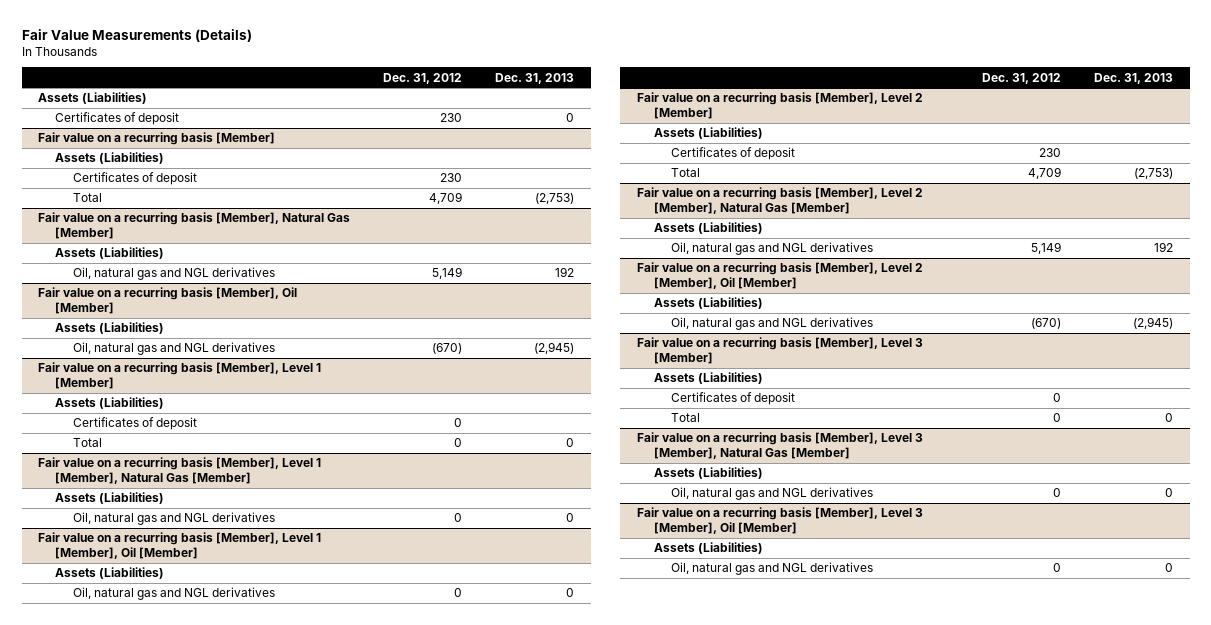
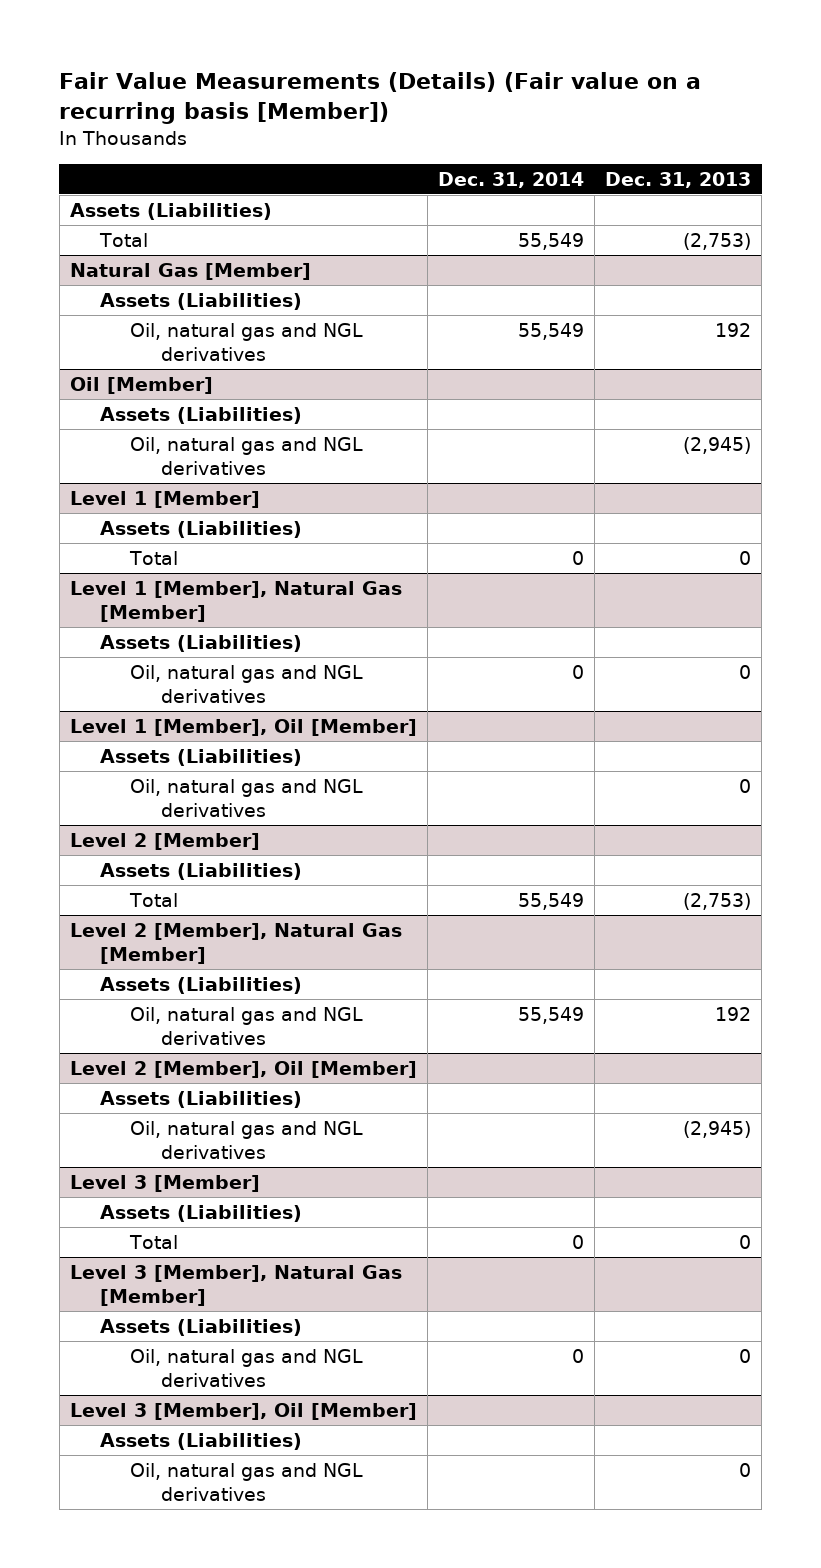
- Fair Value Measurements (Details)
+ Fair Value Measurements (Details) (Fair value on a recurring basis [Member])
- | Dec. 31, 2012 | Dec. 31, 2013
+ | Dec. 31, 2014 | Dec. 31, 2013
- Certificates of deposit | 230 | 0
- Fair value on a recurring basis [Member]
- Assets (Liabilities)
- Certificates of deposit | 230 |
- Fair value on a recurring basis [Member], Natural Gas [Member]
+ Natural Gas [Member]
- Fair value on a recurring basis [Member], Oil [Member]
+ Oil [Member]
- Fair value on a recurring basis [Member], Level 1 [Member]
+ Level 1 [Member]
- Certificates of deposit | 0 |
- Fair value on a recurring basis [Member], Level 1 [Member], Natural Gas [Member]
+ Level 1 [Member], Natural Gas [Member]
- Fair value on a recurring basis [Member], Level 1 [Member], Oil [Member]
+ Level 1 [Member], Oil [Member]
- Fair value on a recurring basis [Member], Level 2 [Member]
+ Level 2 [Member]
- Certificates of deposit | 230 |
- Fair value on a recurring basis [Member], Level 2 [Member], Natural Gas [Member]
+ Level 2 [Member], Natural Gas [Member]
- Fair value on a recurring basis [Member], Level 2 [Member], Oil [Member]
+ Level 2 [Member], Oil [Member]
- Fair value on a recurring basis [Member], Level 3 [Member]
+ Level 3 [Member]
- Certificates of deposit | 0 |
- Fair value on a recurring basis [Member], Level 3 [Member], Natural Gas [Member]
+ Level 3 [Member], Natural Gas [Member]
- Fair value on a recurring basis [Member], Level 3 [Member], Oil [Member]
+ Level 3 [Member], Oil [Member]

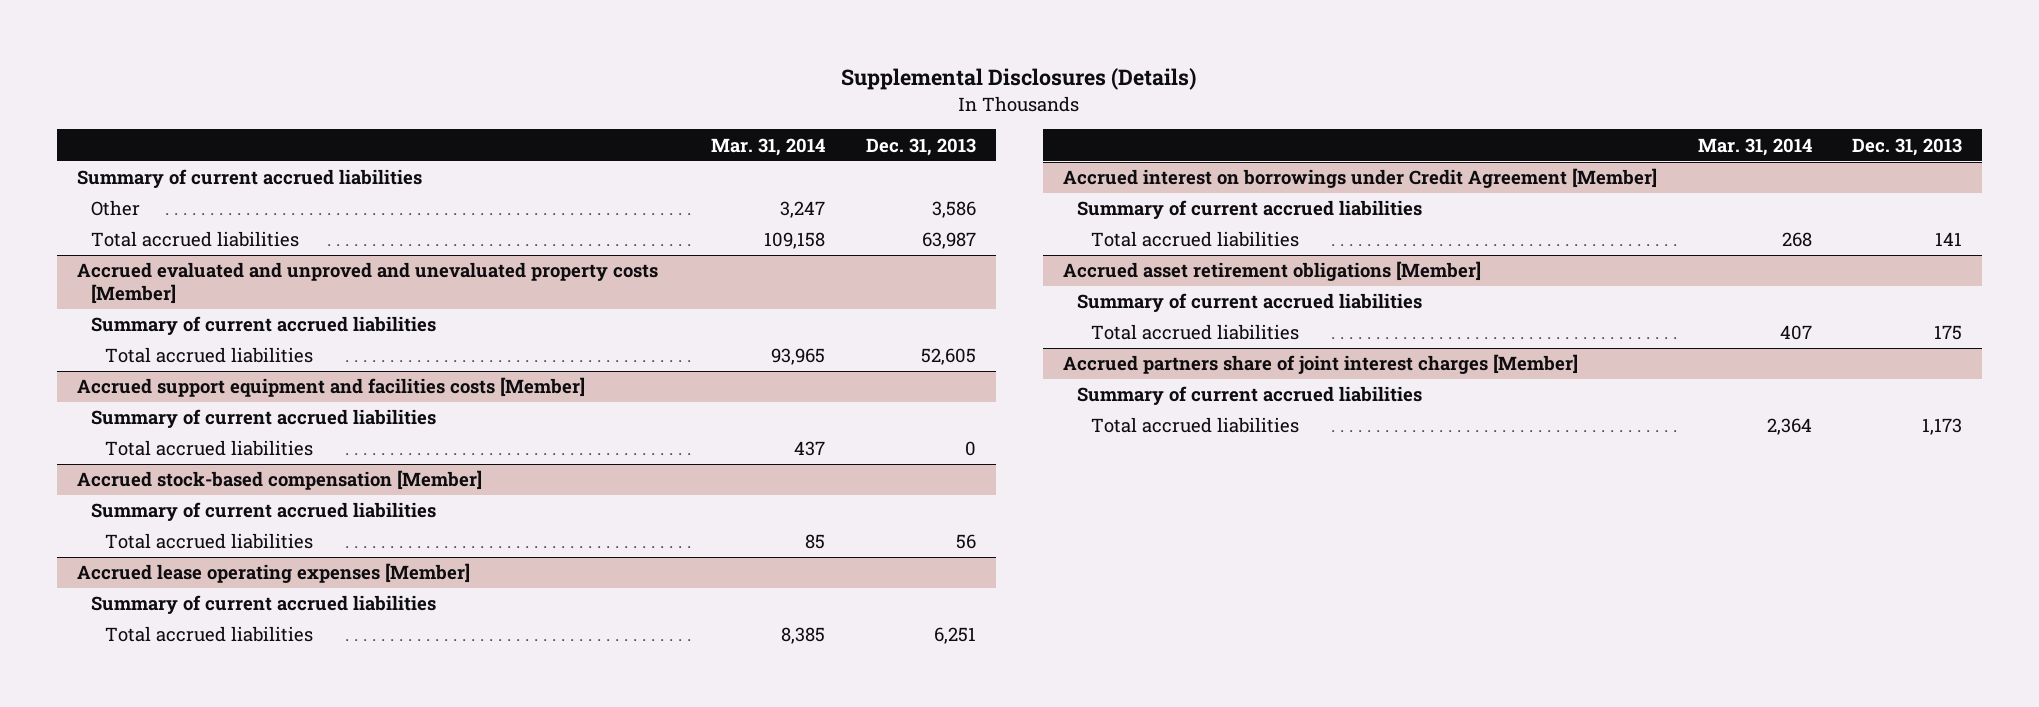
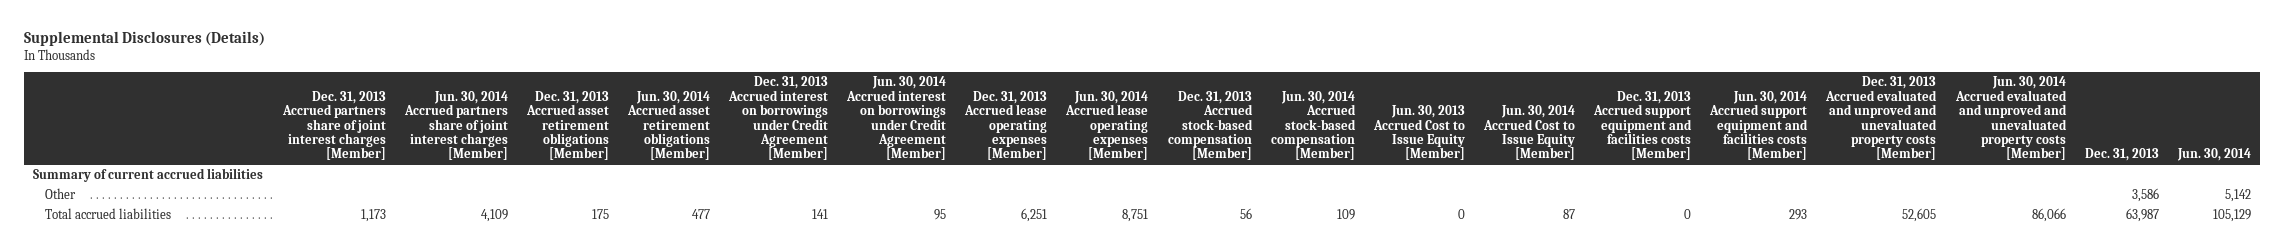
- | Mar. 31, 2014 | Dec. 31, 2013
+ | Dec. 31, 2013 Accrued partners share of joint interest charges [Member] | Jun. 30, 2014 Accrued partners share of joint interest charges [Member] | Dec. 31, 2013 Accrued asset retirement obligations [Member] | Jun. 30, 2014 Accrued asset retirement obligations [Member] | Dec. 31, 2013 Accrued interest on borrowings under Credit Agreement [Member] | Jun. 30, 2014 Accrued interest on borrowings under Credit Agreement [Member] | Dec. 31, 2013 Accrued lease operating expenses [Member] | Jun. 30, 2014 Accrued lease operating expenses [Member] | Dec. 31, 2013 Accrued stock-based compensation [Member] | Jun. 30, 2014 Accrued stock-based compensation [Member] | Jun. 30, 2013 Accrued Cost to Issue Equity [Member] | Jun. 30, 2014 Accrued Cost to Issue Equity [Member] | Dec. 31, 2013 Accrued support equipment and facilities costs [Member] | Jun. 30, 2014 Accrued support equipment and facilities costs [Member] | Dec. 31, 2013 Accrued evaluated and unproved and unevaluated property costs [Member] | Jun. 30, 2014 Accrued evaluated and unproved and unevaluated property costs [Member] | Dec. 31, 2013 | Jun. 30, 2014
- Accrued evaluated and unproved and unevaluated property costs [Member]
- Summary of current accrued liabilities
- Total accrued liabilities | 93,965 | 52,605
- Accrued support equipment and facilities costs [Member]
- Summary of current accrued liabilities
- Total accrued liabilities | 437 | 0
- Accrued stock-based compensation [Member]
- Summary of current accrued liabilities
- Total accrued liabilities | 85 | 56
- Accrued lease operating expenses [Member]
- Summary of current accrued liabilities
- Total accrued liabilities | 8,385 | 6,251
- Accrued interest on borrowings under Credit Agreement [Member]
- Summary of current accrued liabilities
- Total accrued liabilities | 268 | 141
- Accrued asset retirement obligations [Member]
- Summary of current accrued liabilities
- Total accrued liabilities | 407 | 175
- Accrued partners share of joint interest charges [Member]
- Summary of current accrued liabilities
- Total accrued liabilities | 2,364 | 1,173

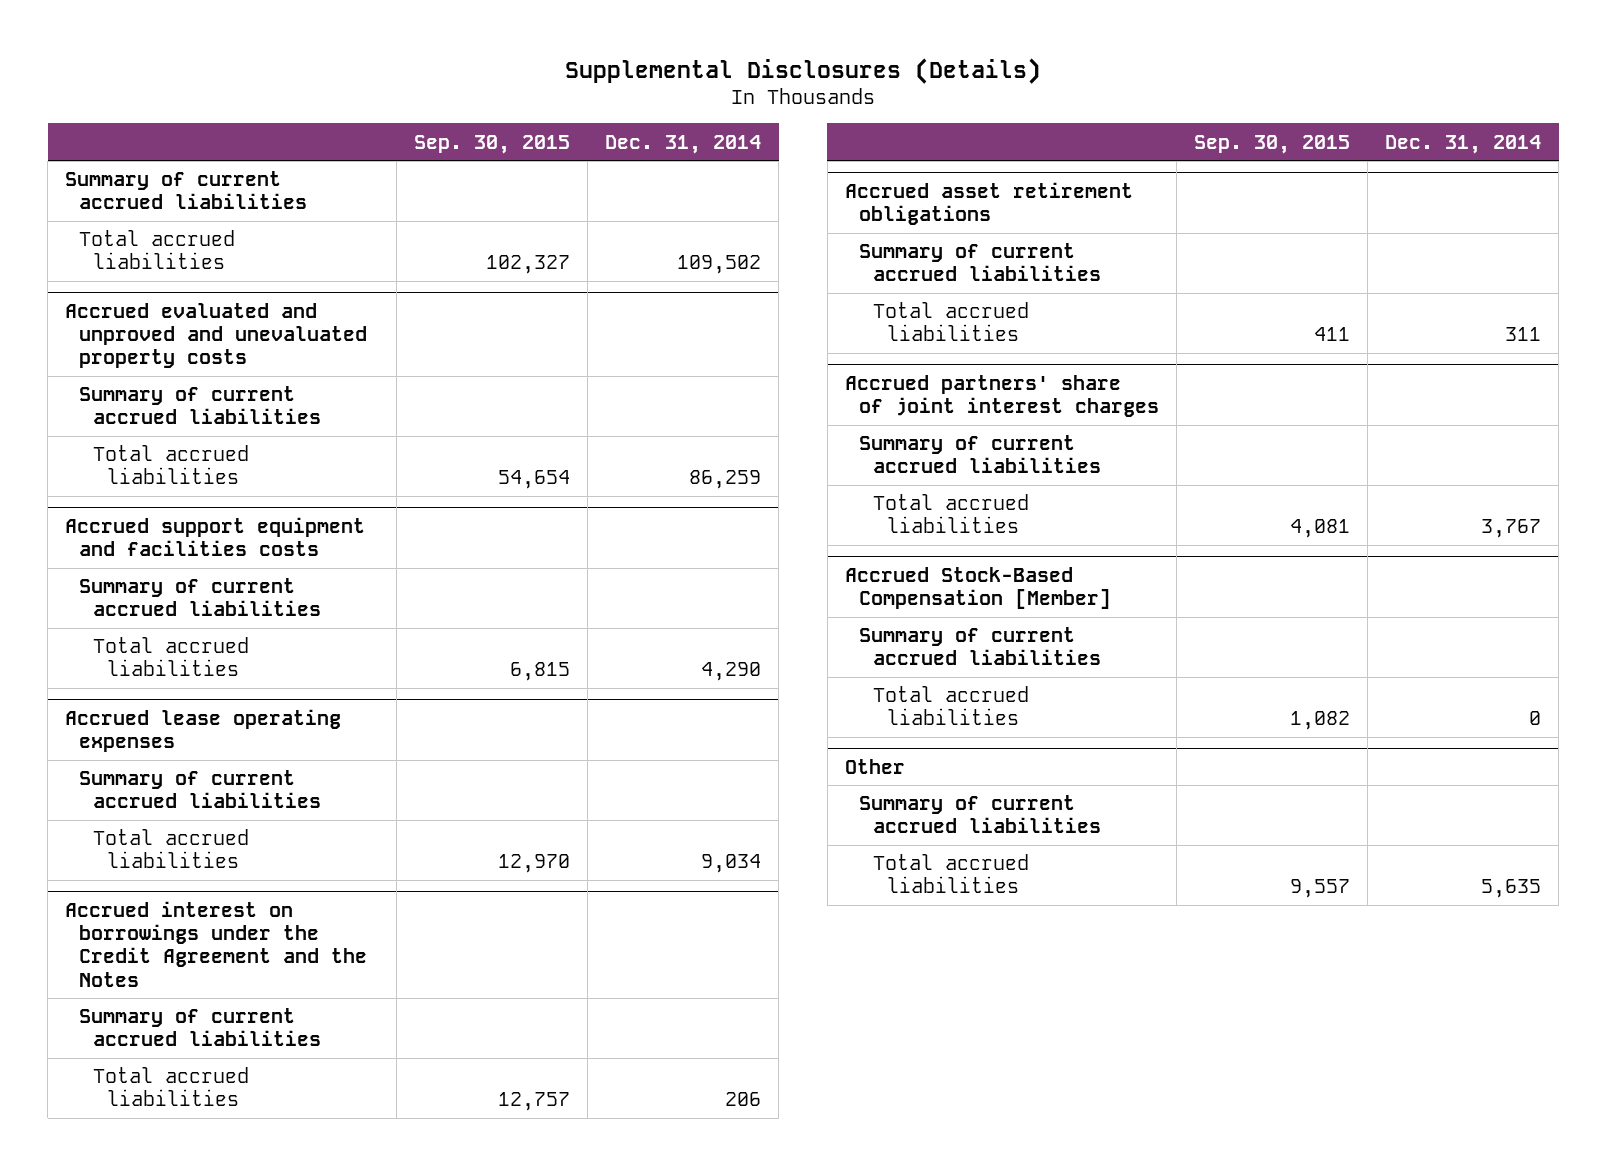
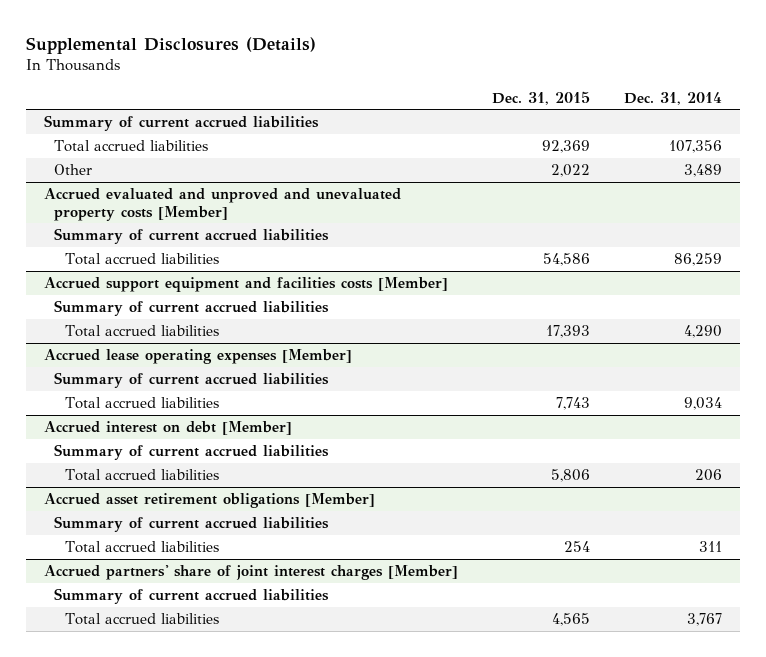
- | Sep. 30, 2015 | Dec. 31, 2014
+ | Dec. 31, 2015 | Dec. 31, 2014
- Total accrued liabilities | 102,327 | 109,502
- Accrued evaluated and unproved and unevaluated property costs
+ Total accrued liabilities | 92,369 | 107,356
+ Other | 2,022 | 3,489
+ Accrued evaluated and unproved and unevaluated property costs [Member]
- Accrued support equipment and facilities costs
+ Accrued support equipment and facilities costs [Member]
- Accrued lease operating expenses
+ Accrued lease operating expenses [Member]
- Accrued interest on borrowings under the Credit Agreement and the Notes
+ Accrued interest on debt [Member]
- Accrued asset retirement obligations
+ Accrued asset retirement obligations [Member]
- Accrued partners' share of joint interest charges
+ Accrued partners' share of joint interest charges [Member]
- Accrued Stock-Based Compensation [Member]
- Summary of current accrued liabilities
- Total accrued liabilities | 1,082 | 0
- Other
- Summary of current accrued liabilities
- Total accrued liabilities | 9,557 | 5,635

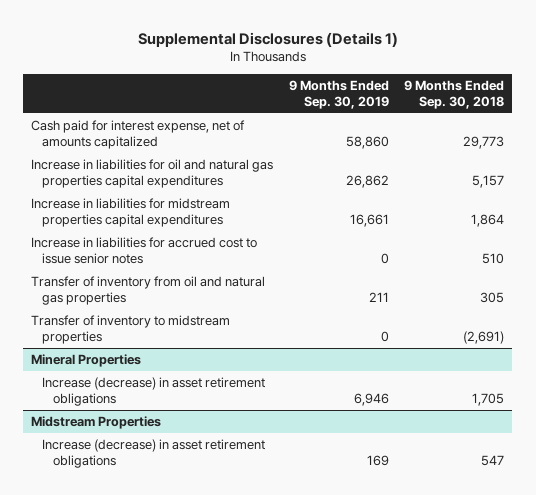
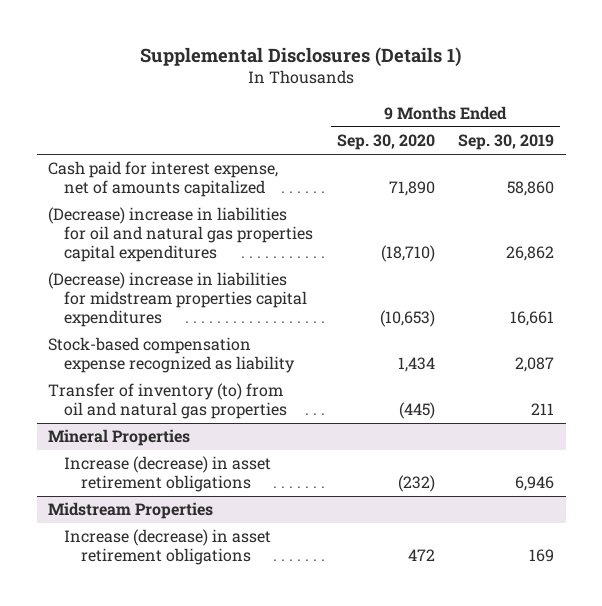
- | 9 Months Ended Sep. 30, 2019 | 9 Months Ended Sep. 30, 2018
+ | 9 Months Ended Sep. 30, 2020 | 9 Months Ended Sep. 30, 2019
- Increase in liabilities for oil and natural gas properties capital expenditures | 26,862 | 5,157
- Increase in liabilities for midstream properties capital expenditures | 16,661 | 1,864
- Increase in liabilities for accrued cost to issue senior notes | 0 | 510
- Transfer of inventory from oil and natural gas properties | 211 | 305
- Transfer of inventory to midstream properties | 0 | (2,691)
+ (Decrease) increase in liabilities for oil and natural gas properties capital expenditures | (18,710) | 26,862
+ (Decrease) increase in liabilities for midstream properties capital expenditures | (10,653) | 16,661
+ Stock-based compensation expense recognized as liability | 1,434 | 2,087
+ Transfer of inventory (to) from oil and natural gas properties | (445) | 211

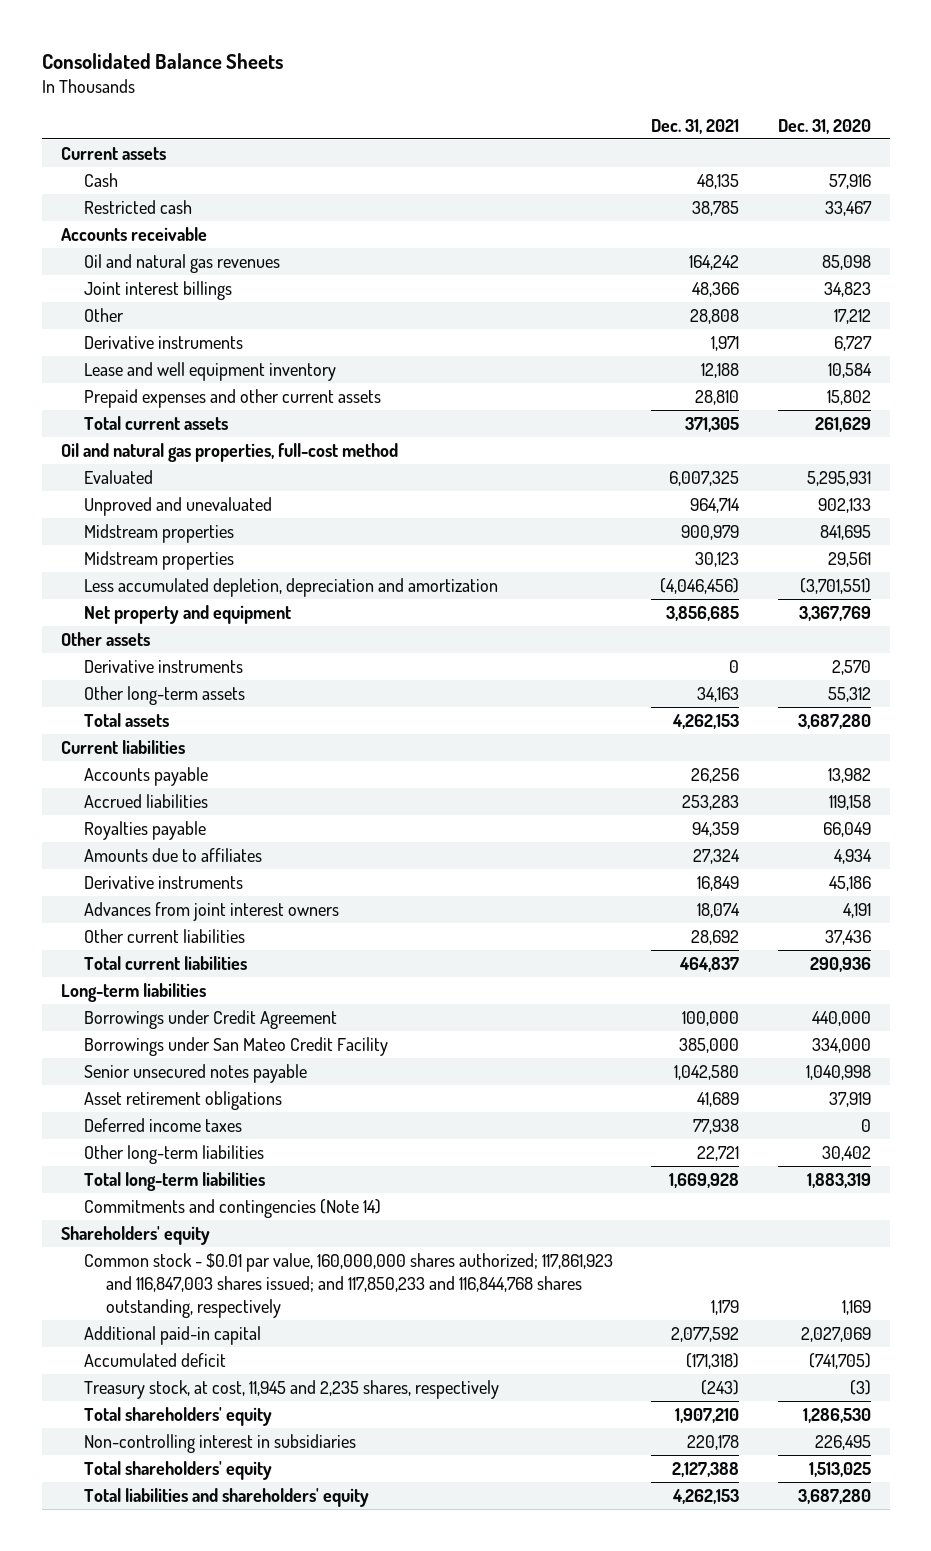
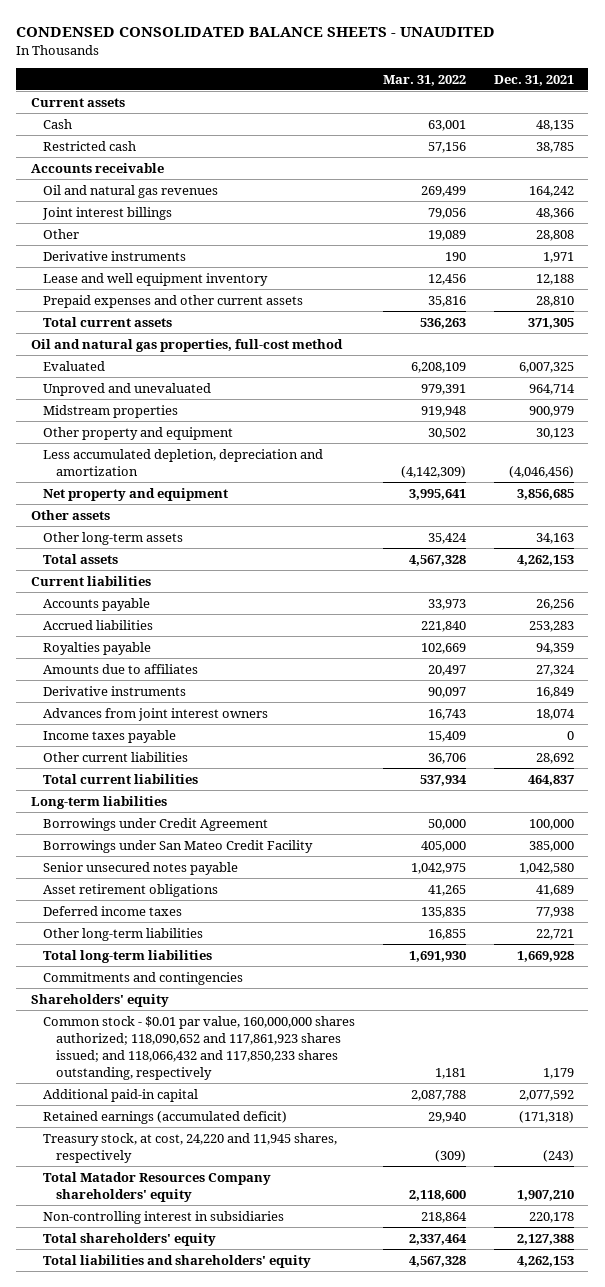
- Consolidated Balance Sheets
+ CONDENSED CONSOLIDATED BALANCE SHEETS - UNAUDITED
- | Dec. 31, 2021 | Dec. 31, 2020
+ | Mar. 31, 2022 | Dec. 31, 2021
- Midstream properties | 30,123 | 29,561
+ Other property and equipment | 30,502 | 30,123
- Derivative instruments | 0 | 2,570
+ Income taxes payable | 15,409 | 0
- Commitments and contingencies (Note 14)
+ Commitments and contingencies
- Common stock - $0.01 par value, 160,000,000 shares authorized; 117,861,923 and 116,847,003 shares issued; and 117,850,233 and 116,844,768 shares outstanding, respectively | 1,179 | 1,169
+ Common stock - $0.01 par value, 160,000,000 shares authorized; 118,090,652 and 117,861,923 shares issued; and 118,066,432 and 117,850,233 shares outstanding, respectively | 1,181 | 1,179
- Accumulated deficit | (171,318) | (741,705)
- Treasury stock, at cost, 11,945 and 2,235 shares, respectively | (243) | (3)
- Total shareholders' equity | 1,907,210 | 1,286,530
+ Retained earnings (accumulated deficit) | 29,940 | (171,318)
+ Treasury stock, at cost, 24,220 and 11,945 shares, respectively | (309) | (243)
+ Total Matador Resources Company shareholders' equity | 2,118,600 | 1,907,210

